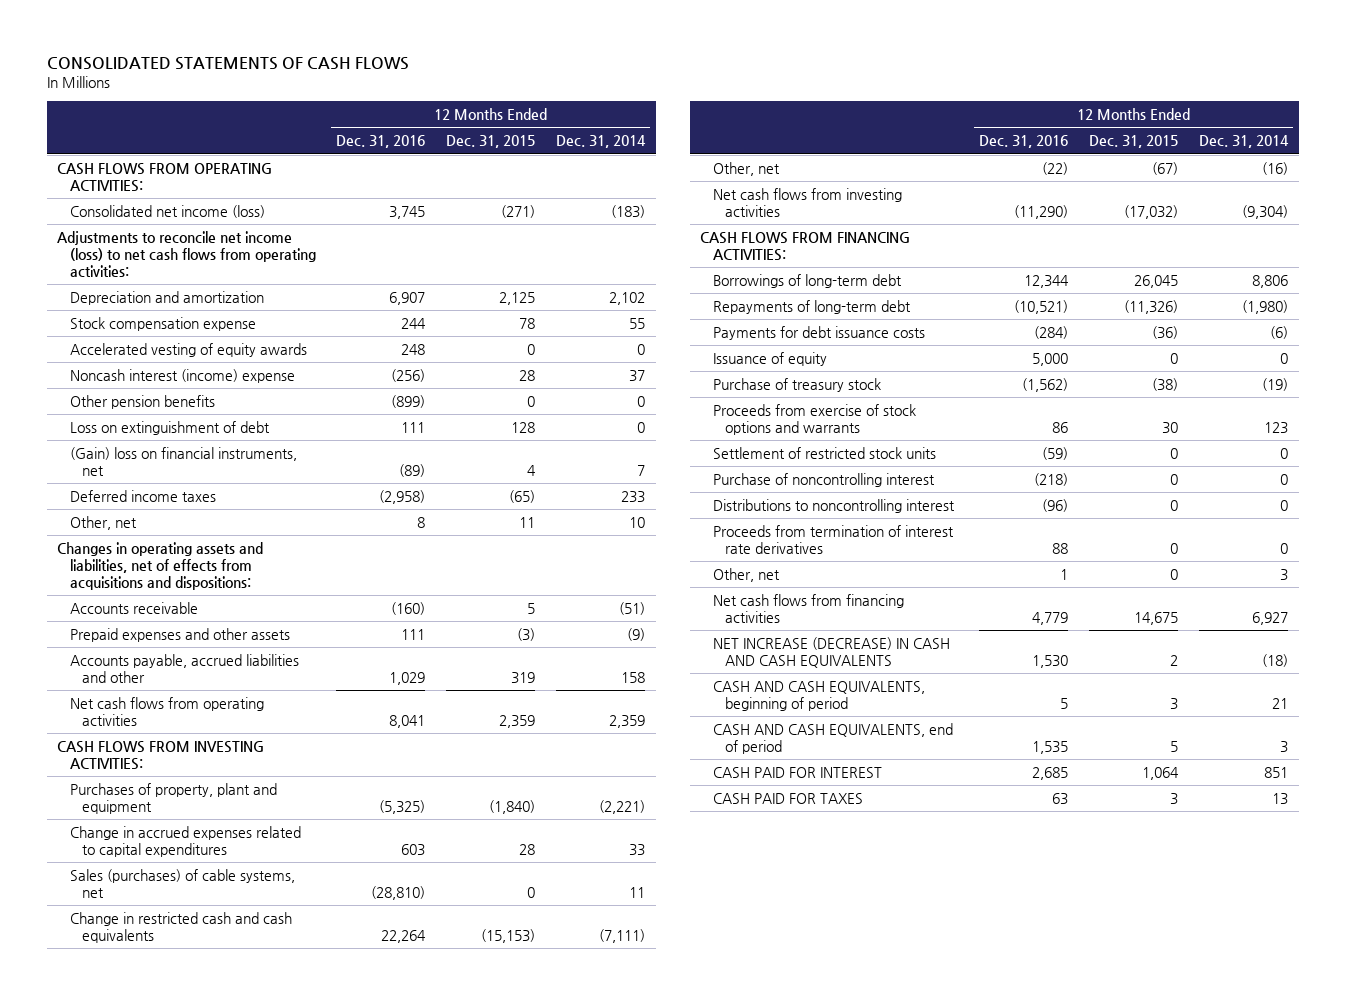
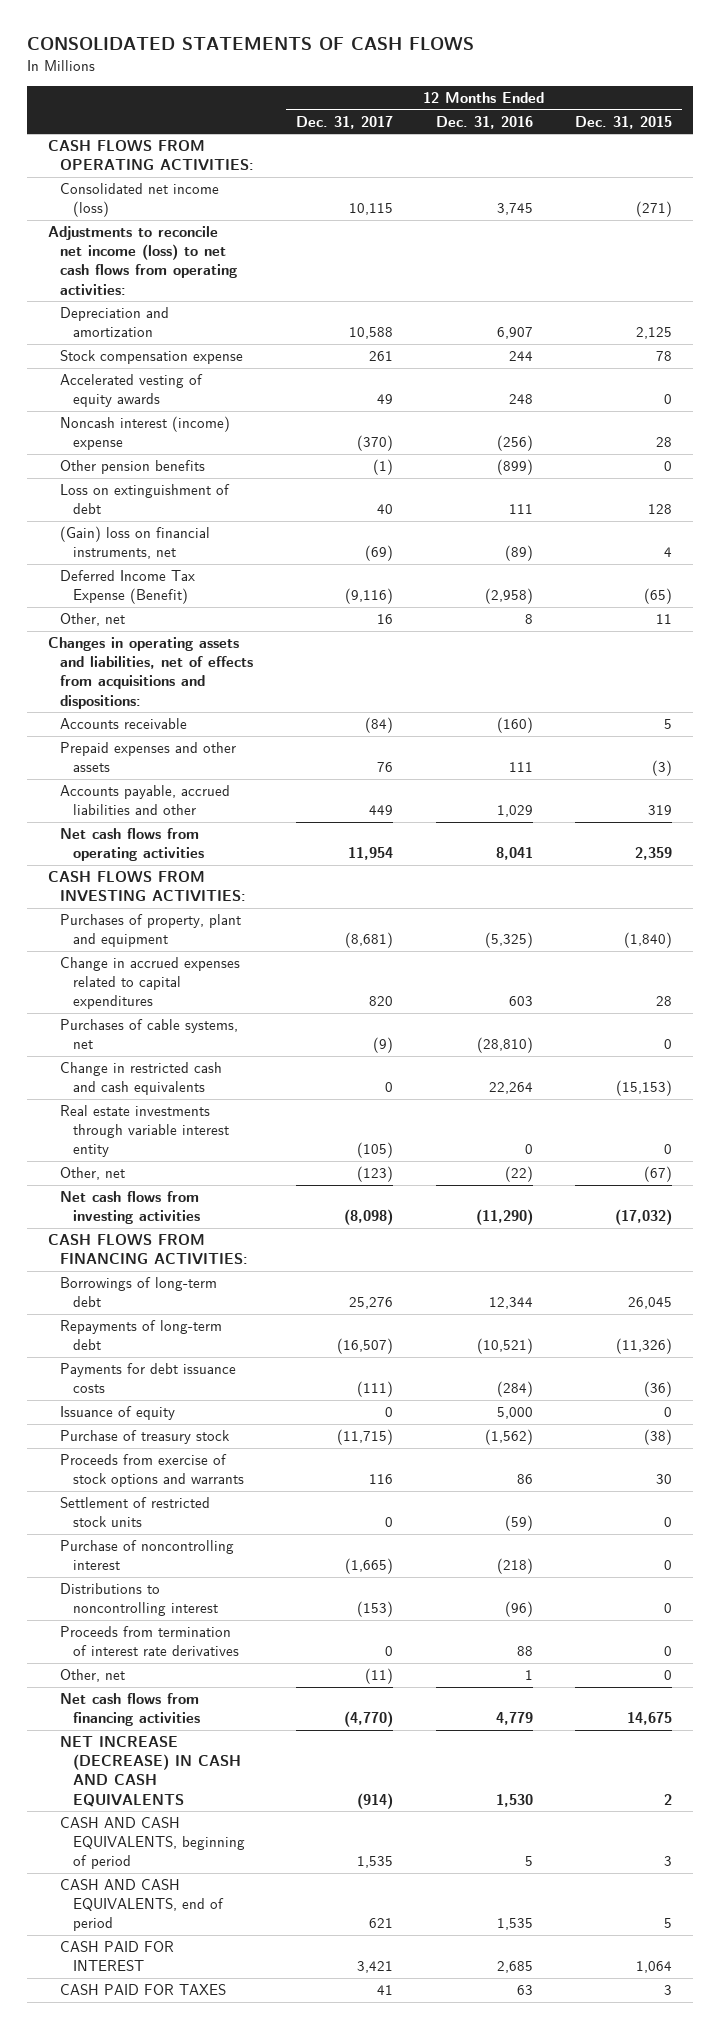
- | 12 Months Ended Dec. 31, 2016 | 12 Months Ended Dec. 31, 2015 | 12 Months Ended Dec. 31, 2014
+ | 12 Months Ended Dec. 31, 2017 | 12 Months Ended Dec. 31, 2016 | 12 Months Ended Dec. 31, 2015
- Deferred income taxes | (2,958) | (65) | 233
+ Deferred Income Tax Expense (Benefit) | (9,116) | (2,958) | (65)
- Sales (purchases) of cable systems, net | (28,810) | 0 | 11
+ Purchases of cable systems, net | (9) | (28,810) | 0
+ Real estate investments through variable interest entity | (105) | 0 | 0

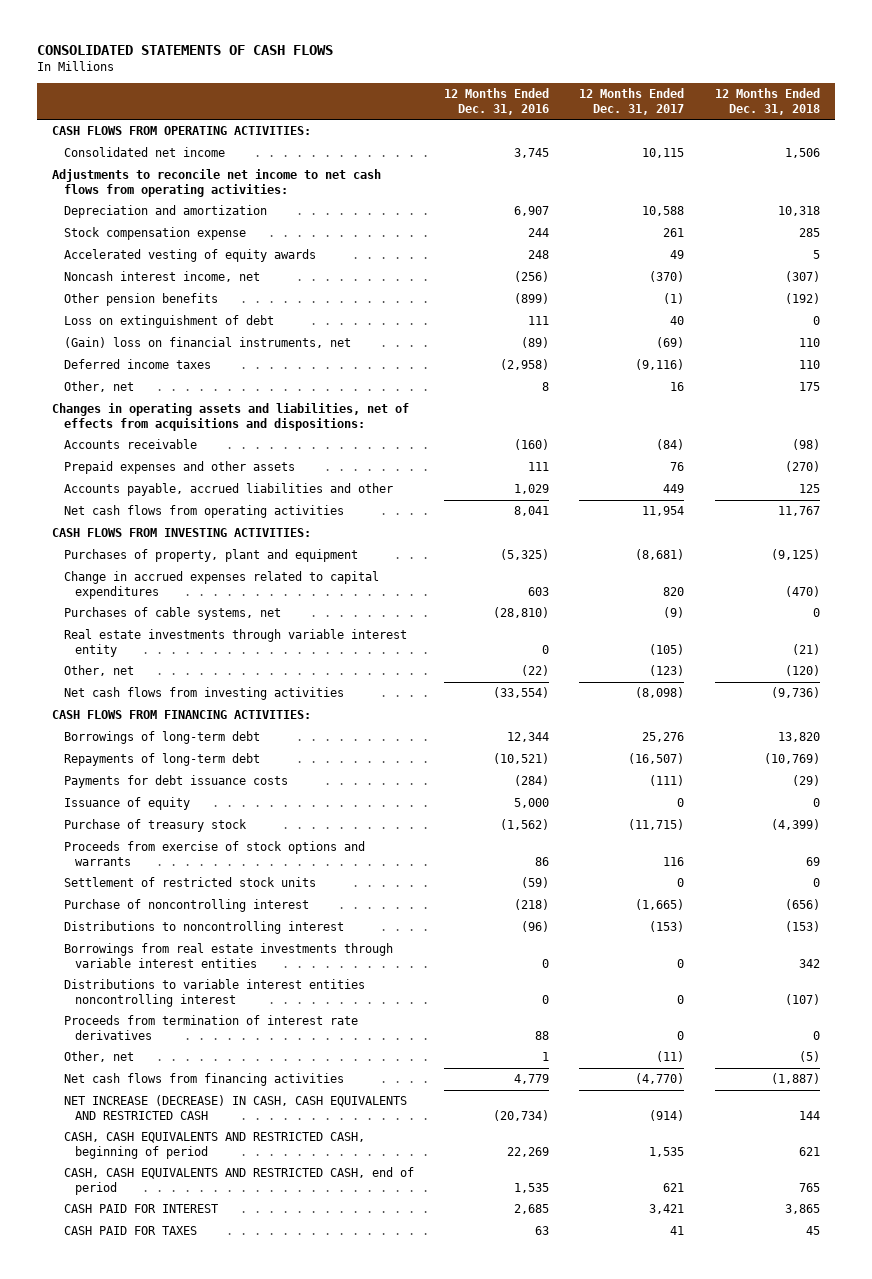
- | 12 Months Ended Dec. 31, 2017 | 12 Months Ended Dec. 31, 2016 | 12 Months Ended Dec. 31, 2015
+ | 12 Months Ended Dec. 31, 2016 | 12 Months Ended Dec. 31, 2017 | 12 Months Ended Dec. 31, 2018
- Consolidated net income (loss) | 10,115 | 3,745 | (271)
- Adjustments to reconcile net income (loss) to net cash flows from operating activities:
+ Consolidated net income | 3,745 | 10,115 | 1,506
+ Adjustments to reconcile net income to net cash flows from operating activities:
- Noncash interest (income) expense | (370) | (256) | 28
+ Noncash interest income, net | (256) | (370) | (307)
- Deferred Income Tax Expense (Benefit) | (9,116) | (2,958) | (65)
+ Deferred income taxes | (2,958) | (9,116) | 110
- Change in restricted cash and cash equivalents | 0 | 22,264 | (15,153)
- Net cash flows from investing activities | (8,098) | (11,290) | (17,032)
+ Net cash flows from investing activities | (33,554) | (8,098) | (9,736)
+ Borrowings from real estate investments through variable interest entities | 0 | 0 | 342
+ Distributions to variable interest entities noncontrolling interest | 0 | 0 | (107)
- NET INCREASE (DECREASE) IN CASH AND CASH EQUIVALENTS | (914) | 1,530 | 2
- CASH AND CASH EQUIVALENTS, beginning of period | 1,535 | 5 | 3
- CASH AND CASH EQUIVALENTS, end of period | 621 | 1,535 | 5
+ NET INCREASE (DECREASE) IN CASH, CASH EQUIVALENTS AND RESTRICTED CASH | (20,734) | (914) | 144
+ CASH, CASH EQUIVALENTS AND RESTRICTED CASH, beginning of period | 22,269 | 1,535 | 621
+ CASH, CASH EQUIVALENTS AND RESTRICTED CASH, end of period | 1,535 | 621 | 765

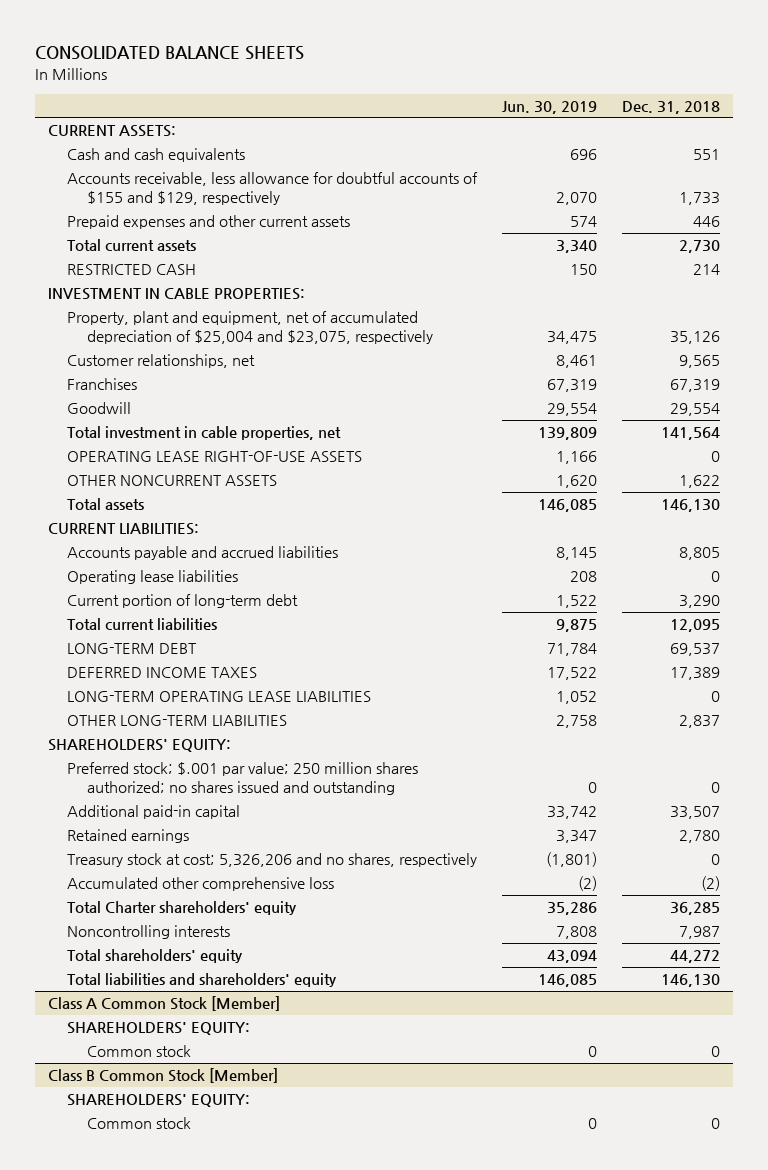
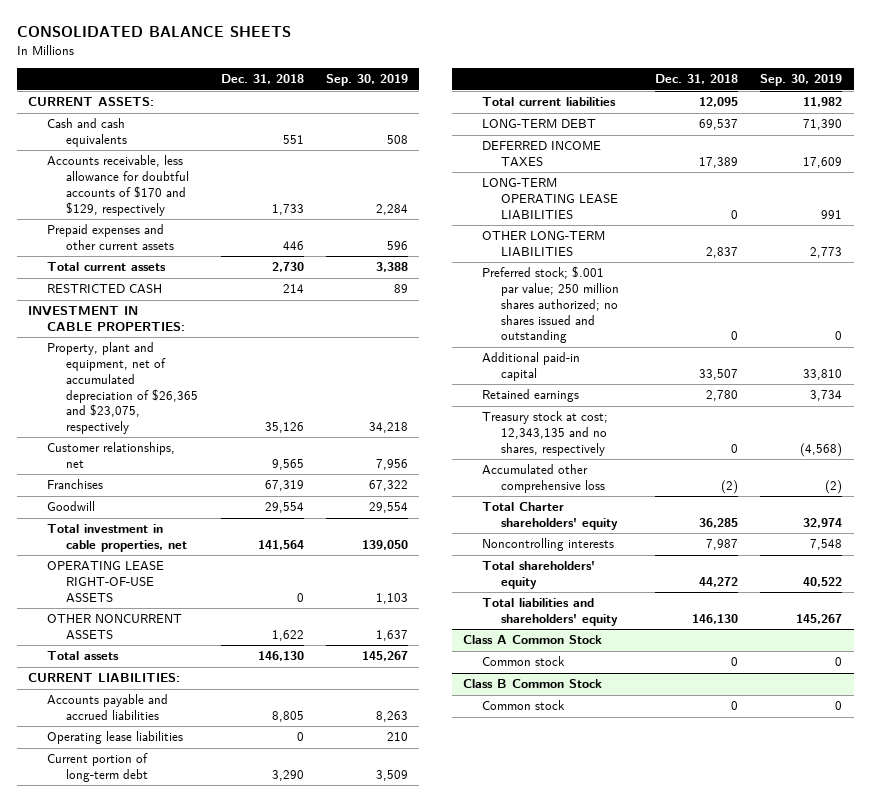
- | Jun. 30, 2019 | Dec. 31, 2018
+ | Dec. 31, 2018 | Sep. 30, 2019
- Accounts receivable, less allowance for doubtful accounts of $155 and $129, respectively | 2,070 | 1,733
+ Accounts receivable, less allowance for doubtful accounts of $170 and $129, respectively | 1,733 | 2,284
- Property, plant and equipment, net of accumulated depreciation of $25,004 and $23,075, respectively | 34,475 | 35,126
+ Property, plant and equipment, net of accumulated depreciation of $26,365 and $23,075, respectively | 35,126 | 34,218
- SHAREHOLDERS' EQUITY:
- Treasury stock at cost; 5,326,206 and no shares, respectively | (1,801) | 0
+ Treasury stock at cost; 12,343,135 and no shares, respectively | 0 | (4,568)
- Class A Common Stock [Member]
- SHAREHOLDERS' EQUITY:
+ Class A Common Stock
- Class B Common Stock [Member]
- SHAREHOLDERS' EQUITY:
+ Class B Common Stock

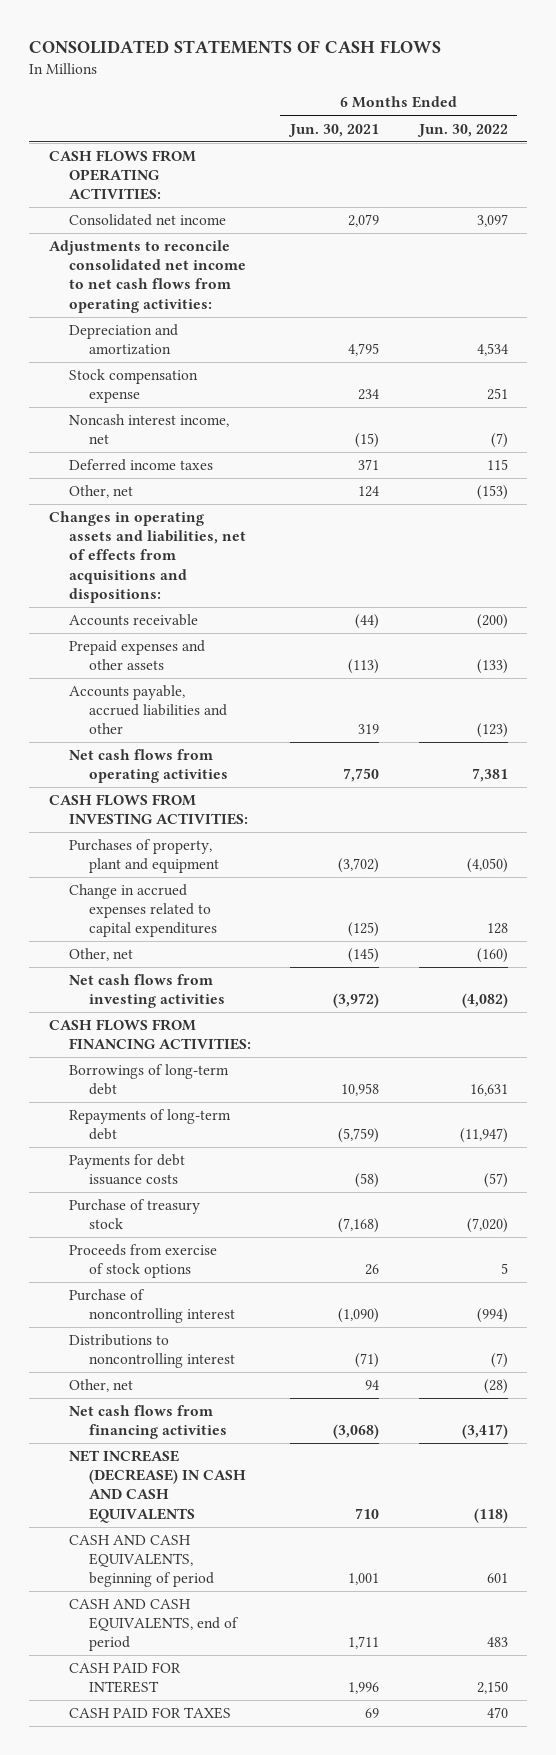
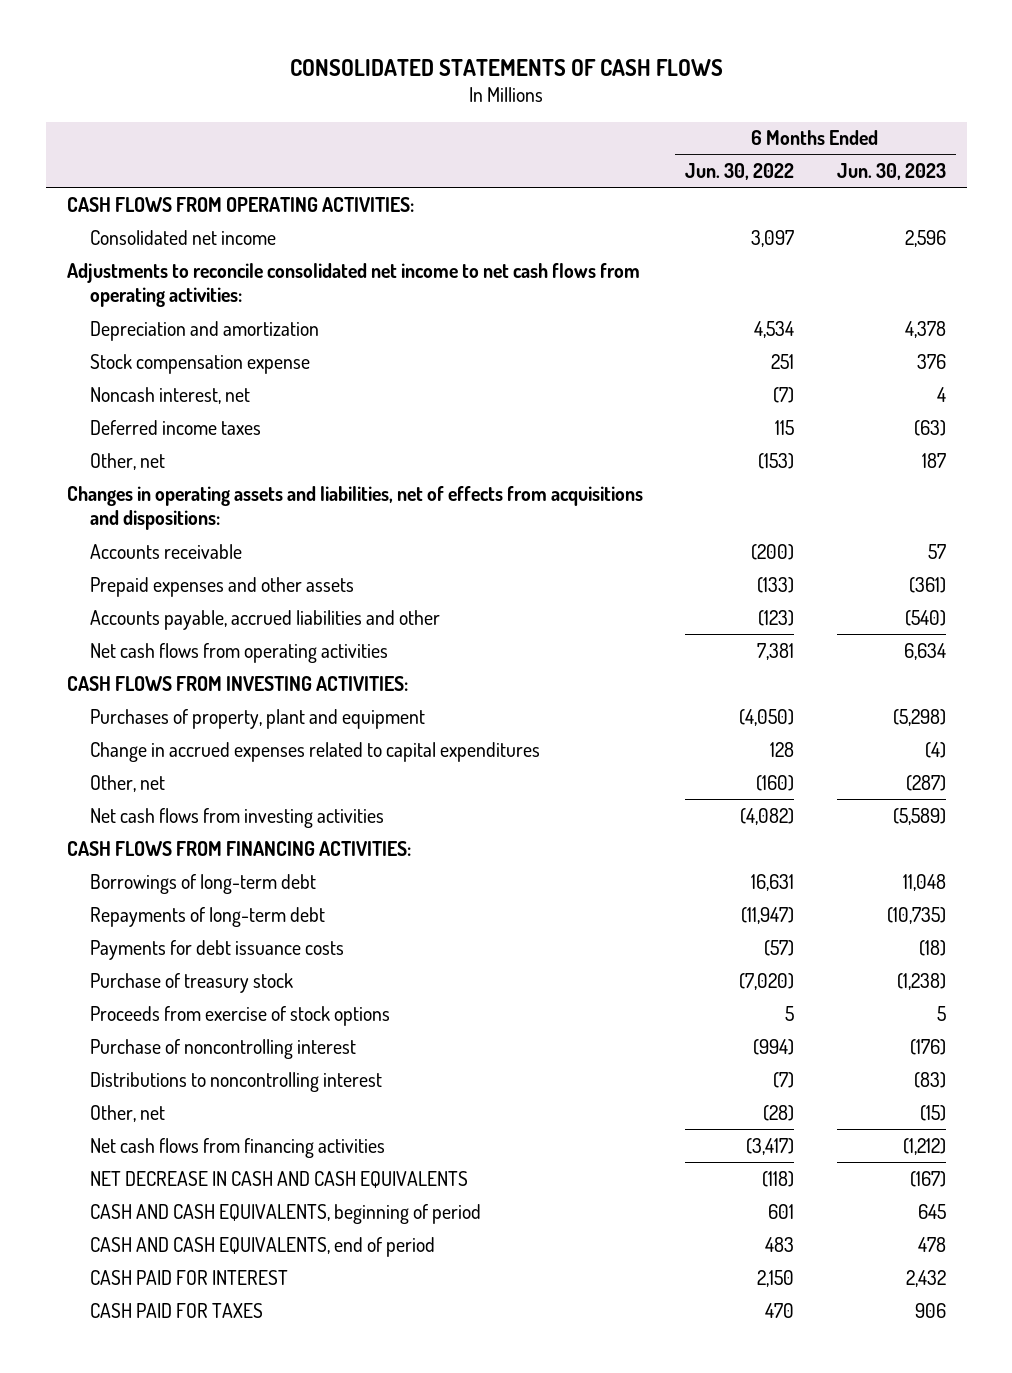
- | 6 Months Ended Jun. 30, 2021 | 6 Months Ended Jun. 30, 2022
+ | 6 Months Ended Jun. 30, 2022 | 6 Months Ended Jun. 30, 2023
- Noncash interest income, net | (15) | (7)
+ Noncash interest, net | (7) | 4
- NET INCREASE (DECREASE) IN CASH AND CASH EQUIVALENTS | 710 | (118)
+ NET DECREASE IN CASH AND CASH EQUIVALENTS | (118) | (167)

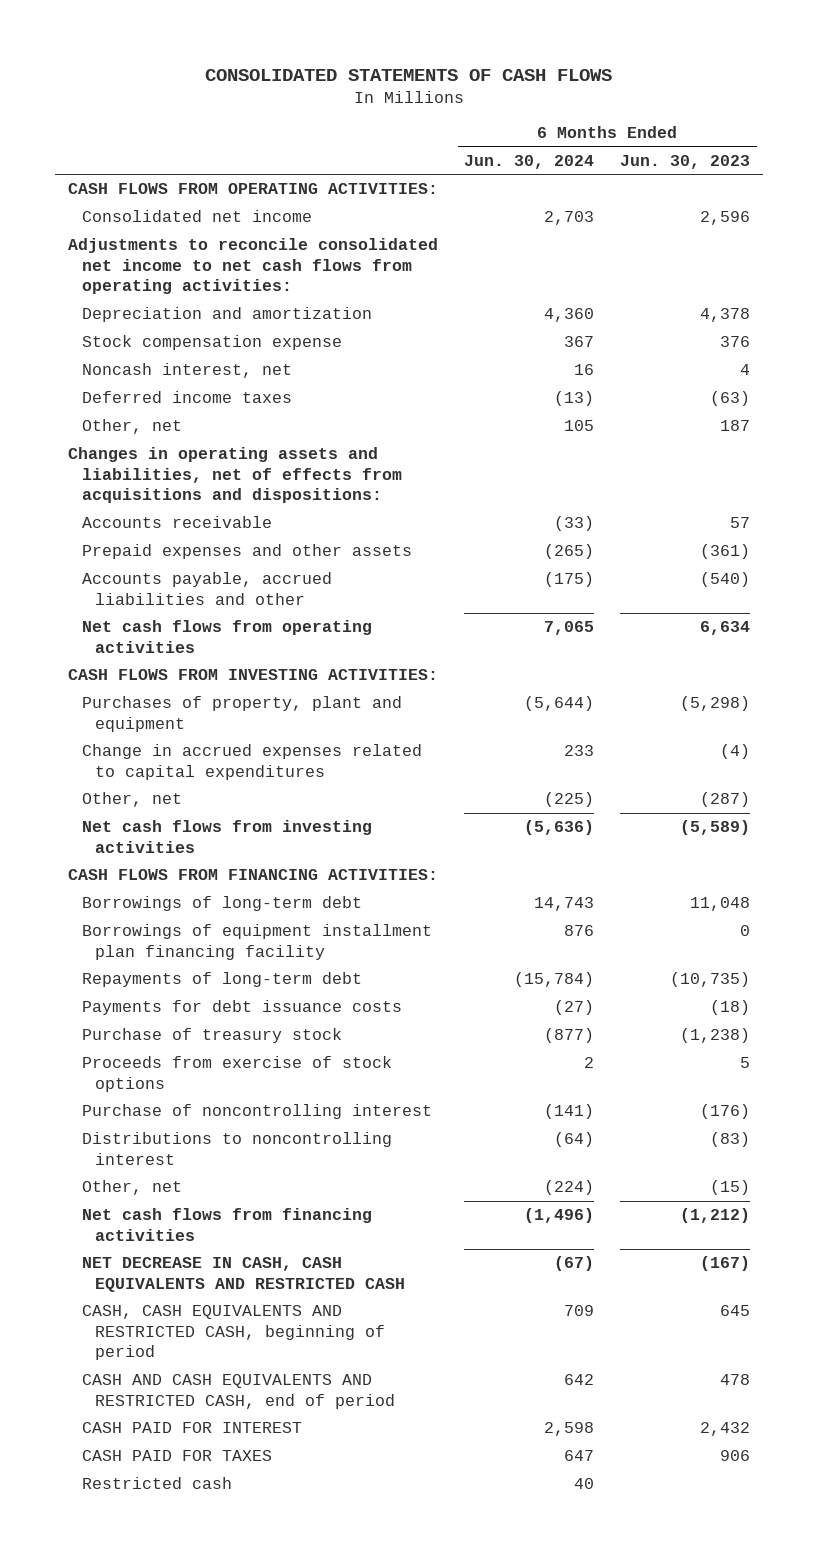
- | 6 Months Ended Jun. 30, 2022 | 6 Months Ended Jun. 30, 2023
+ | 6 Months Ended Jun. 30, 2024 | 6 Months Ended Jun. 30, 2023
+ Borrowings of equipment installment plan financing facility | 876 | 0
- NET DECREASE IN CASH AND CASH EQUIVALENTS | (118) | (167)
- CASH AND CASH EQUIVALENTS, beginning of period | 601 | 645
- CASH AND CASH EQUIVALENTS, end of period | 483 | 478
+ NET DECREASE IN CASH, CASH EQUIVALENTS AND RESTRICTED CASH | (67) | (167)
+ CASH, CASH EQUIVALENTS AND RESTRICTED CASH, beginning of period | 709 | 645
+ CASH AND CASH EQUIVALENTS AND RESTRICTED CASH, end of period | 642 | 478
+ Restricted cash | 40 |

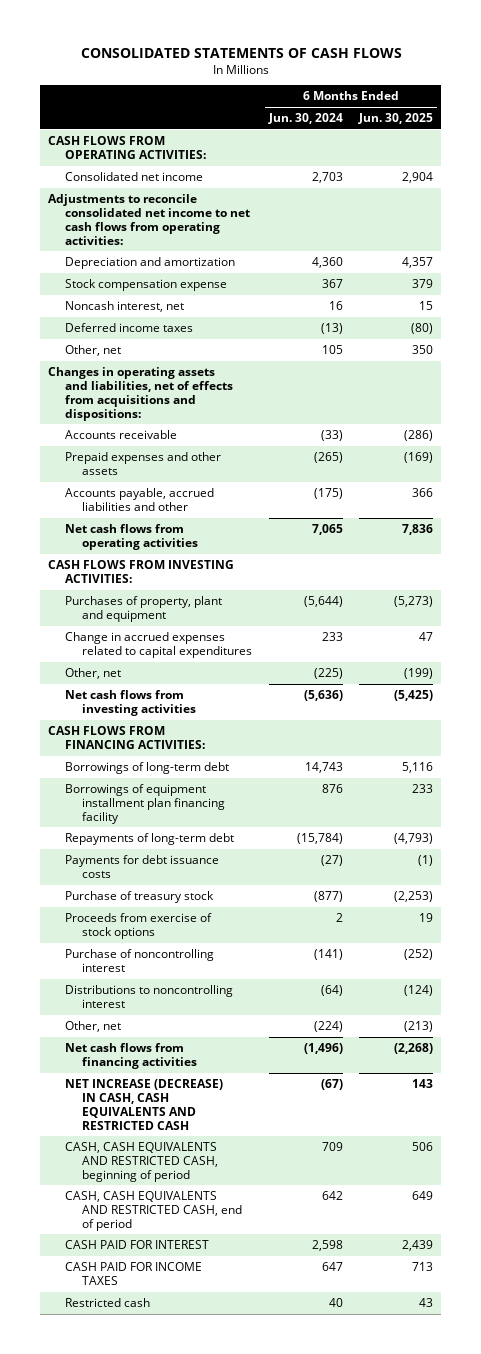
- | 6 Months Ended Jun. 30, 2024 | 6 Months Ended Jun. 30, 2023
+ | 6 Months Ended Jun. 30, 2024 | 6 Months Ended Jun. 30, 2025
- NET DECREASE IN CASH, CASH EQUIVALENTS AND RESTRICTED CASH | (67) | (167)
+ NET INCREASE (DECREASE) IN CASH, CASH EQUIVALENTS AND RESTRICTED CASH | (67) | 143
- CASH AND CASH EQUIVALENTS AND RESTRICTED CASH, end of period | 642 | 478
+ CASH, CASH EQUIVALENTS AND RESTRICTED CASH, end of period | 642 | 649
- CASH PAID FOR TAXES | 647 | 906
+ CASH PAID FOR INCOME TAXES | 647 | 713

